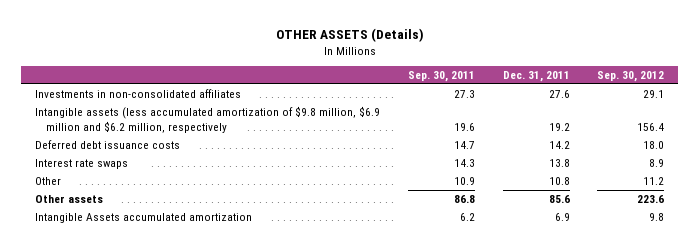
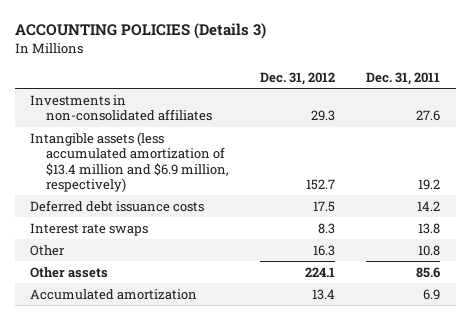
- OTHER ASSETS (Details)
+ ACCOUNTING POLICIES (Details 3)
- | Sep. 30, 2011 | Dec. 31, 2011 | Sep. 30, 2012
+ | Dec. 31, 2012 | Dec. 31, 2011
- Intangible assets (less accumulated amortization of $9.8 million, $6.9 million and $6.2 million, respectively | 19.6 | 19.2 | 156.4
+ Intangible assets (less accumulated amortization of $13.4 million and $6.9 million, respectively) | 152.7 | 19.2
- Intangible Assets accumulated amortization | 6.2 | 6.9 | 9.8
+ Accumulated amortization | 13.4 | 6.9

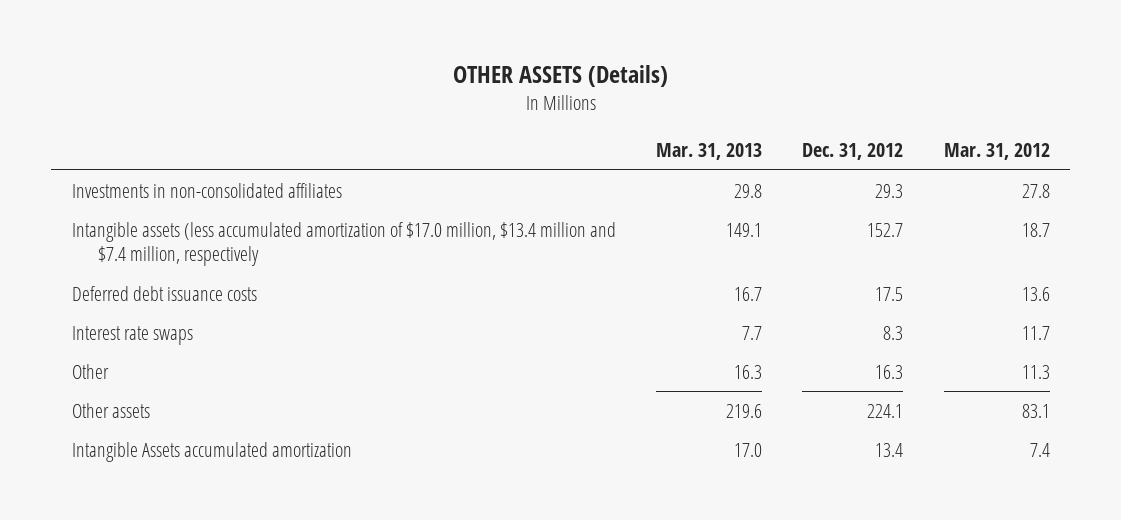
- ACCOUNTING POLICIES (Details 3)
+ OTHER ASSETS (Details)
- | Dec. 31, 2012 | Dec. 31, 2011
+ | Mar. 31, 2013 | Dec. 31, 2012 | Mar. 31, 2012
- Intangible assets (less accumulated amortization of $13.4 million and $6.9 million, respectively) | 152.7 | 19.2
+ Intangible assets (less accumulated amortization of $17.0 million, $13.4 million and $7.4 million, respectively | 149.1 | 152.7 | 18.7
- Accumulated amortization | 13.4 | 6.9
+ Intangible Assets accumulated amortization | 17.0 | 13.4 | 7.4

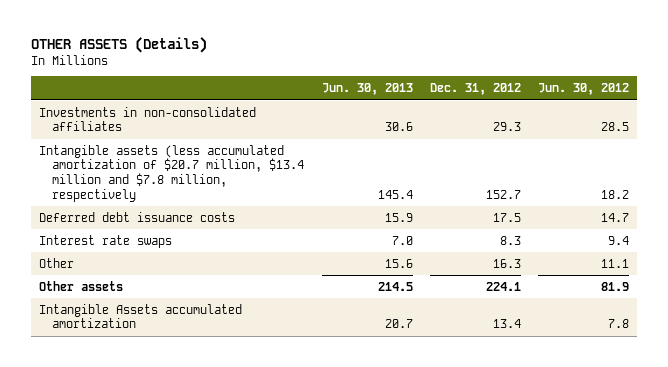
- | Mar. 31, 2013 | Dec. 31, 2012 | Mar. 31, 2012
+ | Jun. 30, 2013 | Dec. 31, 2012 | Jun. 30, 2012
- Intangible assets (less accumulated amortization of $17.0 million, $13.4 million and $7.4 million, respectively | 149.1 | 152.7 | 18.7
+ Intangible assets (less accumulated amortization of $20.7 million, $13.4 million and $7.8 million, respectively | 145.4 | 152.7 | 18.2

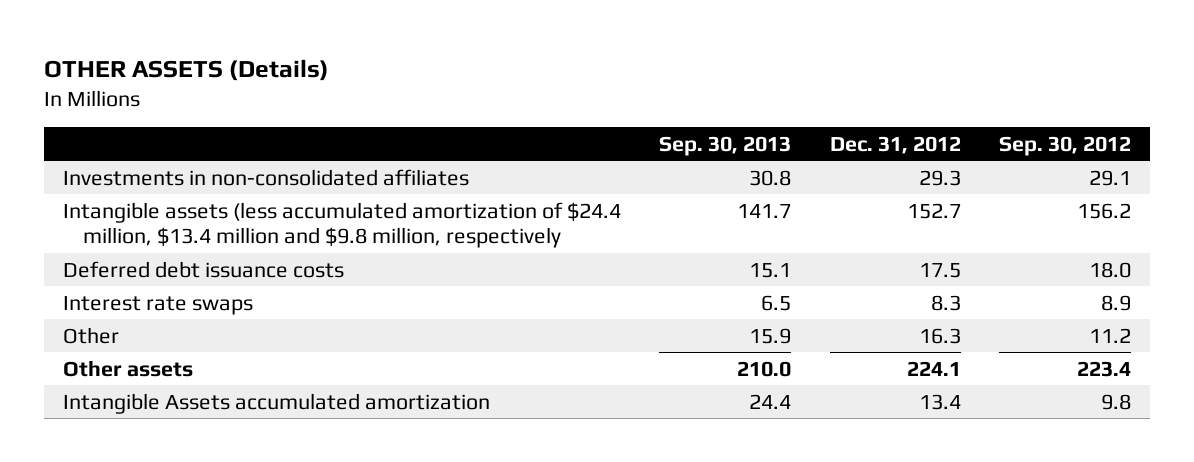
- | Jun. 30, 2013 | Dec. 31, 2012 | Jun. 30, 2012
+ | Sep. 30, 2013 | Dec. 31, 2012 | Sep. 30, 2012
- Intangible assets (less accumulated amortization of $20.7 million, $13.4 million and $7.8 million, respectively | 145.4 | 152.7 | 18.2
+ Intangible assets (less accumulated amortization of $24.4 million, $13.4 million and $9.8 million, respectively | 141.7 | 152.7 | 156.2

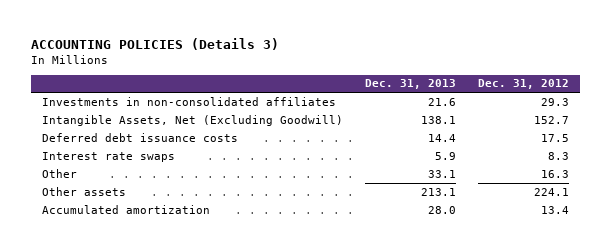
- OTHER ASSETS (Details)
+ ACCOUNTING POLICIES (Details 3)
- | Sep. 30, 2013 | Dec. 31, 2012 | Sep. 30, 2012
+ | Dec. 31, 2013 | Dec. 31, 2012
- Intangible assets (less accumulated amortization of $24.4 million, $13.4 million and $9.8 million, respectively | 141.7 | 152.7 | 156.2
+ Intangible Assets, Net (Excluding Goodwill) | 138.1 | 152.7
- Intangible Assets accumulated amortization | 24.4 | 13.4 | 9.8
+ Accumulated amortization | 28.0 | 13.4

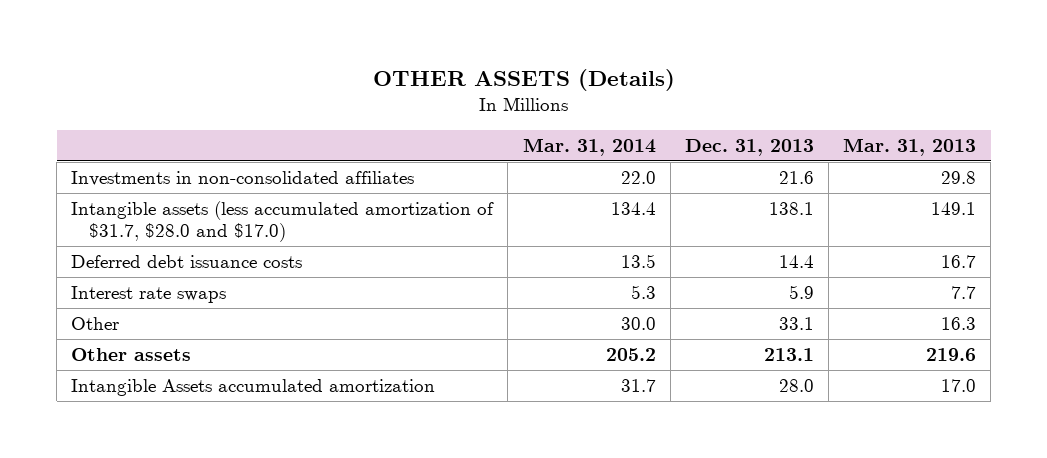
- ACCOUNTING POLICIES (Details 3)
+ OTHER ASSETS (Details)
- | Dec. 31, 2013 | Dec. 31, 2012
+ | Mar. 31, 2014 | Dec. 31, 2013 | Mar. 31, 2013
- Intangible Assets, Net (Excluding Goodwill) | 138.1 | 152.7
+ Intangible assets (less accumulated amortization of $31.7, $28.0 and $17.0) | 134.4 | 138.1 | 149.1
- Accumulated amortization | 28.0 | 13.4
+ Intangible Assets accumulated amortization | 31.7 | 28.0 | 17.0

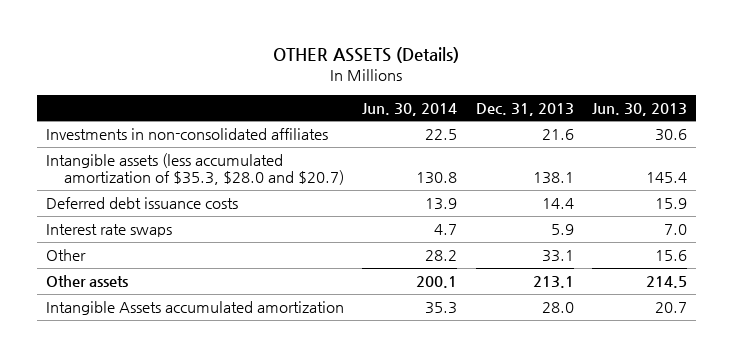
- | Mar. 31, 2014 | Dec. 31, 2013 | Mar. 31, 2013
+ | Jun. 30, 2014 | Dec. 31, 2013 | Jun. 30, 2013
- Intangible assets (less accumulated amortization of $31.7, $28.0 and $17.0) | 134.4 | 138.1 | 149.1
+ Intangible assets (less accumulated amortization of $35.3, $28.0 and $20.7) | 130.8 | 138.1 | 145.4

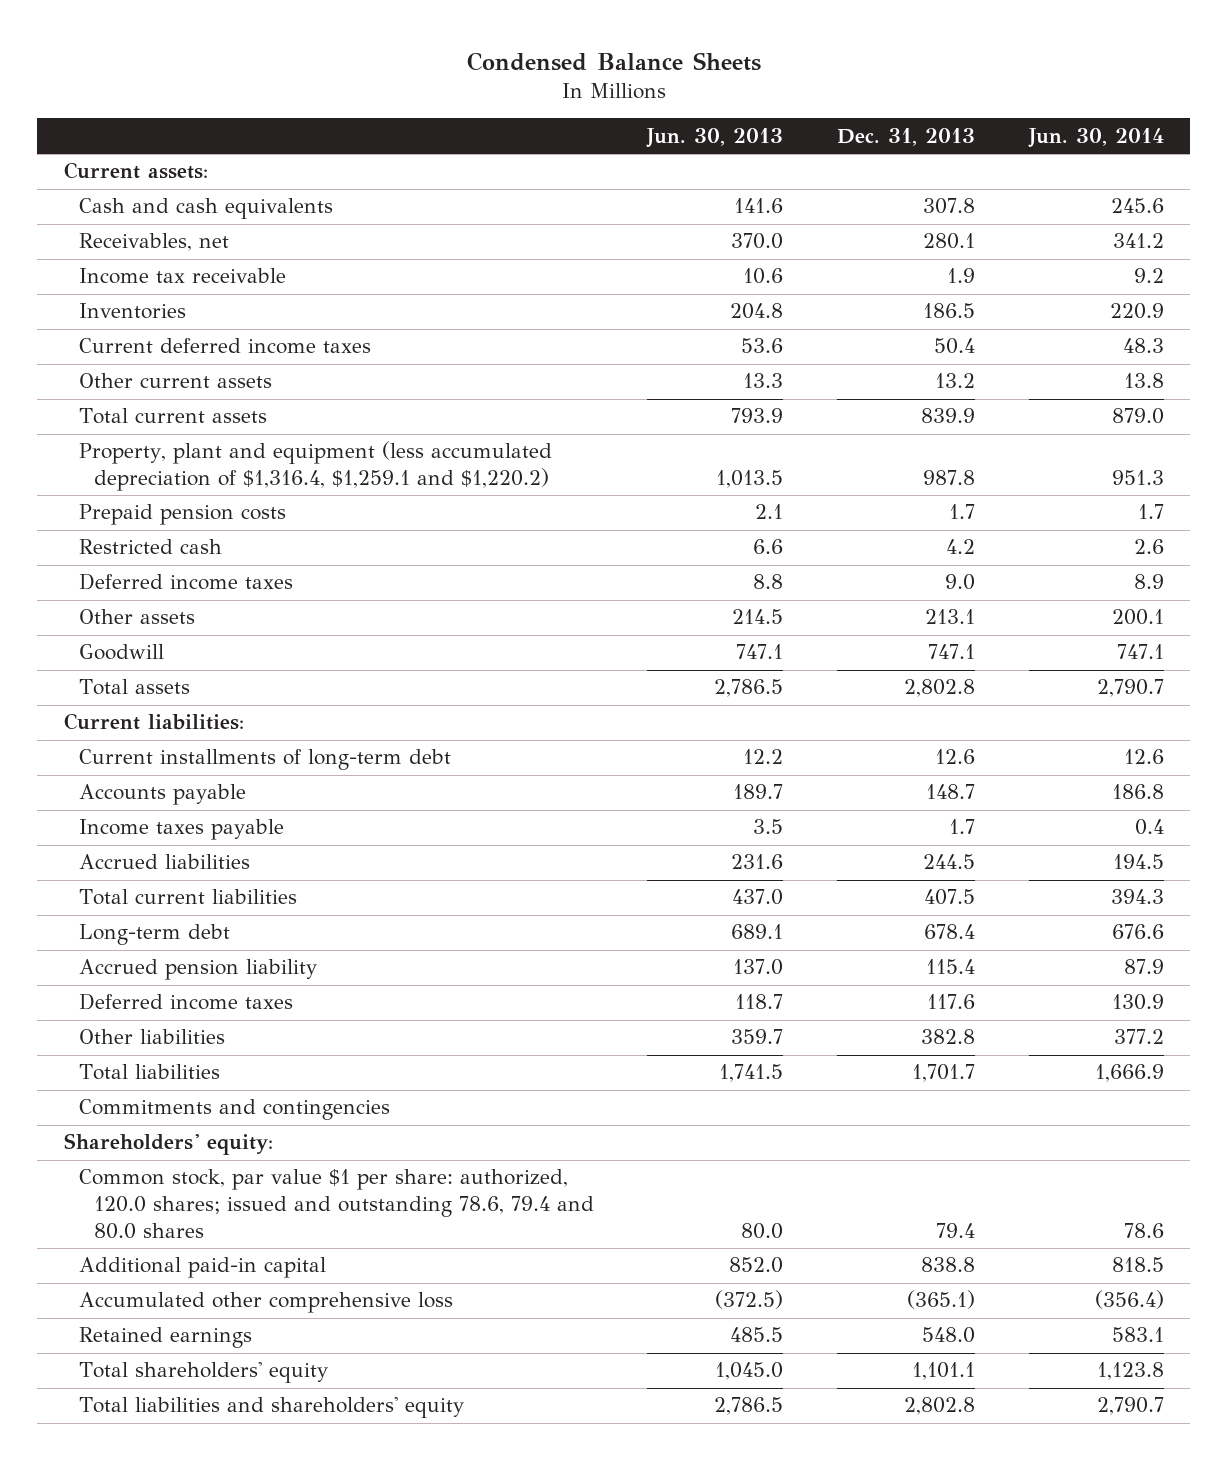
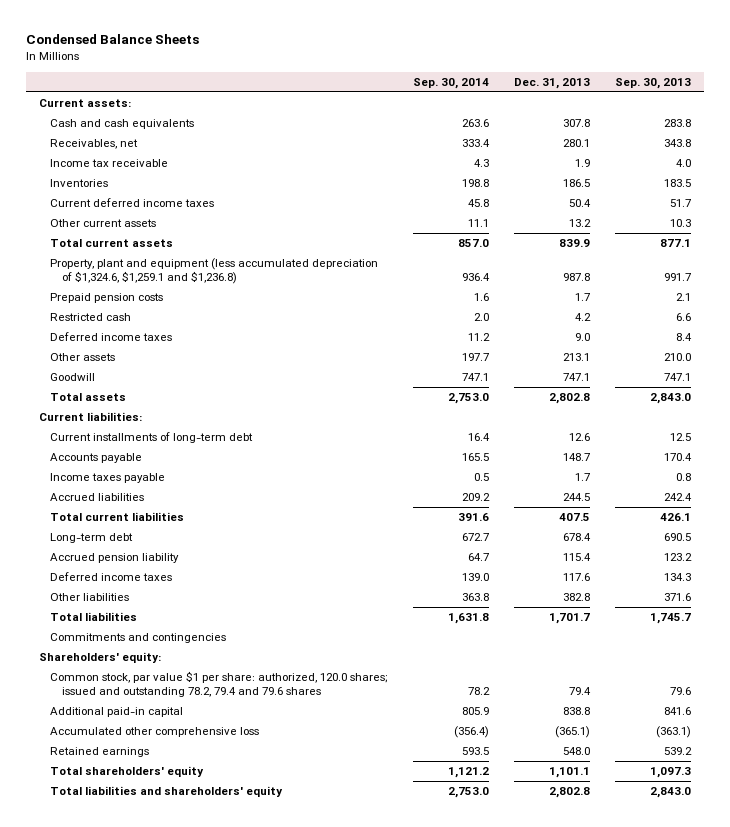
- | Jun. 30, 2013 | Dec. 31, 2013 | Jun. 30, 2014
+ | Sep. 30, 2014 | Dec. 31, 2013 | Sep. 30, 2013
- Property, plant and equipment (less accumulated depreciation of $1,316.4, $1,259.1 and $1,220.2) | 1,013.5 | 987.8 | 951.3
+ Property, plant and equipment (less accumulated depreciation of $1,324.6, $1,259.1 and $1,236.8) | 936.4 | 987.8 | 991.7
- Common stock, par value $1 per share: authorized, 120.0 shares; issued and outstanding 78.6, 79.4 and 80.0 shares | 80.0 | 79.4 | 78.6
+ Common stock, par value $1 per share: authorized, 120.0 shares; issued and outstanding 78.2, 79.4 and 79.6 shares | 78.2 | 79.4 | 79.6

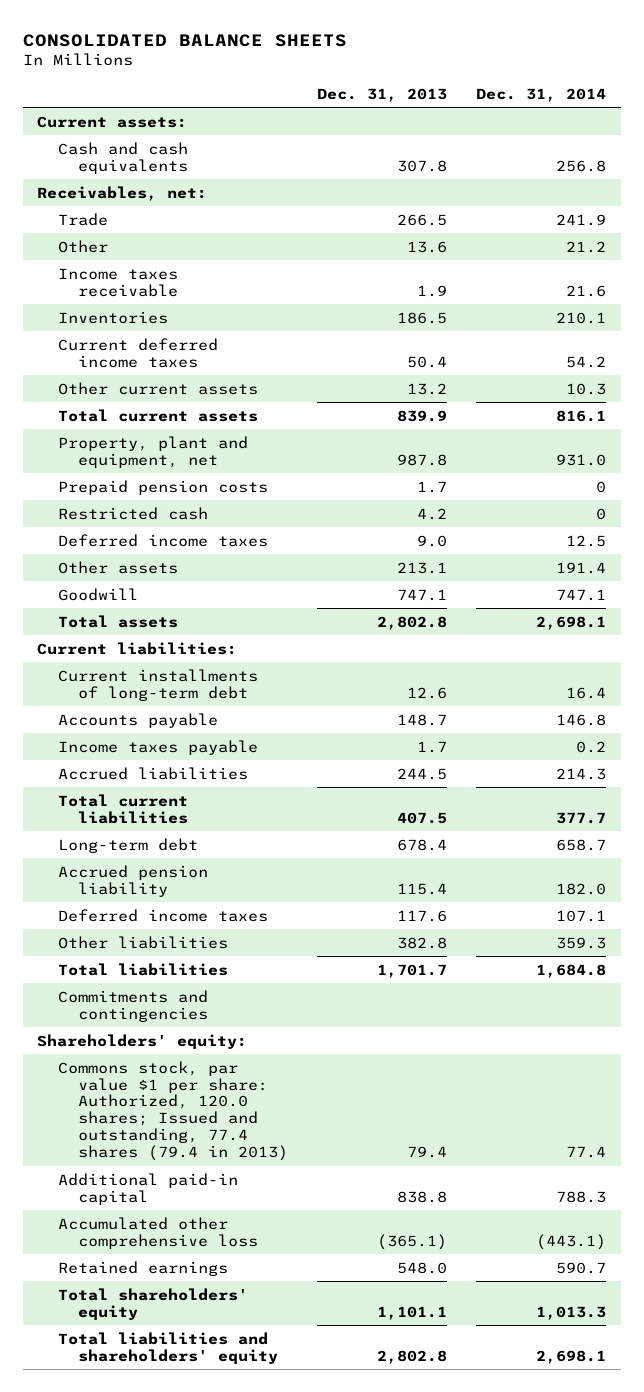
- Condensed Balance Sheets
+ CONSOLIDATED BALANCE SHEETS
- | Sep. 30, 2014 | Dec. 31, 2013 | Sep. 30, 2013
+ | Dec. 31, 2013 | Dec. 31, 2014
- Receivables, net | 333.4 | 280.1 | 343.8
- Income tax receivable | 4.3 | 1.9 | 4.0
+ Receivables, net:
+ Trade | 266.5 | 241.9
+ Other | 13.6 | 21.2
+ Income taxes receivable | 1.9 | 21.6
- Property, plant and equipment (less accumulated depreciation of $1,324.6, $1,259.1 and $1,236.8) | 936.4 | 987.8 | 991.7
+ Property, plant and equipment, net | 987.8 | 931.0
- Common stock, par value $1 per share: authorized, 120.0 shares; issued and outstanding 78.2, 79.4 and 79.6 shares | 78.2 | 79.4 | 79.6
+ Commons stock, par value $1 per share: Authorized, 120.0 shares; Issued and outstanding, 77.4 shares (79.4 in 2013) | 79.4 | 77.4

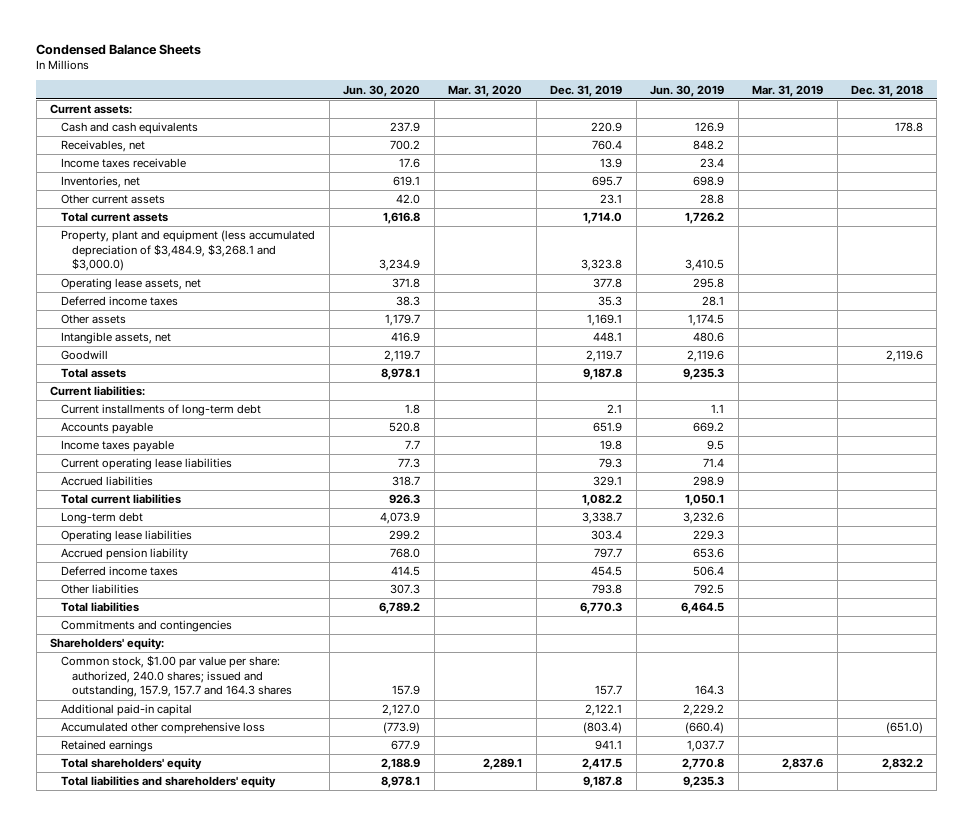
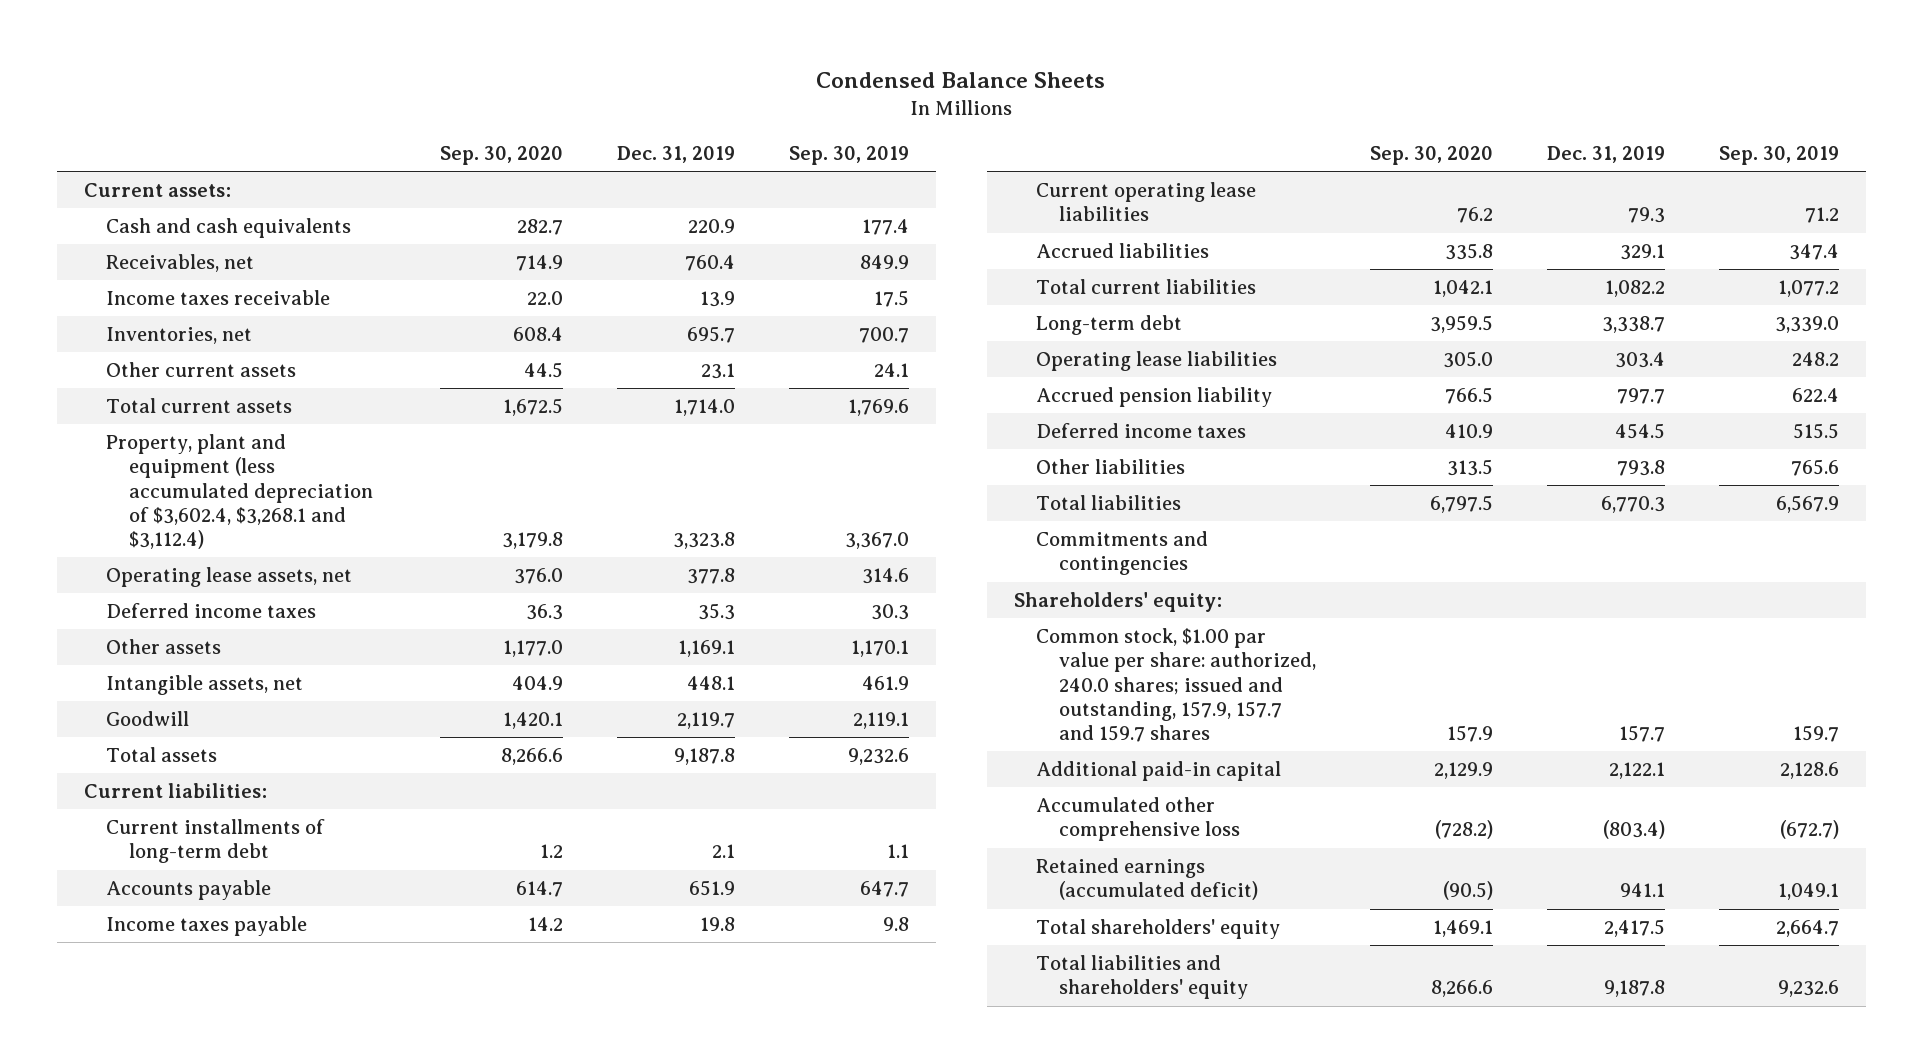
- | Jun. 30, 2020 | Mar. 31, 2020 | Dec. 31, 2019 | Jun. 30, 2019 | Mar. 31, 2019 | Dec. 31, 2018
+ | Sep. 30, 2020 | Dec. 31, 2019 | Sep. 30, 2019
- Property, plant and equipment (less accumulated depreciation of $3,484.9, $3,268.1 and $3,000.0) | 3,234.9 | | 3,323.8 | 3,410.5 | |
+ Property, plant and equipment (less accumulated depreciation of $3,602.4, $3,268.1 and $3,112.4) | 3,179.8 | 3,323.8 | 3,367.0
- Common stock, $1.00 par value per share: authorized, 240.0 shares; issued and outstanding, 157.9, 157.7 and 164.3 shares | 157.9 | | 157.7 | 164.3 | |
+ Common stock, $1.00 par value per share: authorized, 240.0 shares; issued and outstanding, 157.9, 157.7 and 159.7 shares | 157.9 | 157.7 | 159.7
- Retained earnings | 677.9 | | 941.1 | 1,037.7 | |
+ Retained earnings (accumulated deficit) | (90.5) | 941.1 | 1,049.1

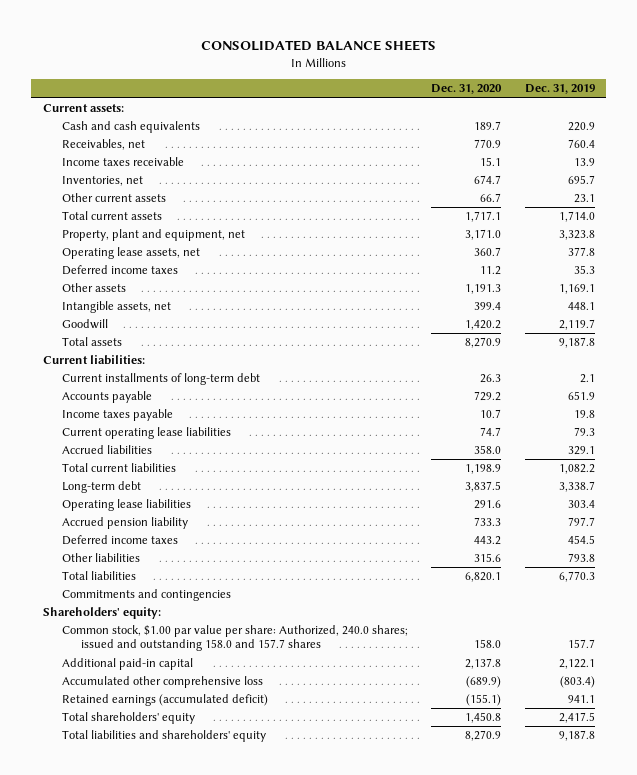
- Condensed Balance Sheets
+ CONSOLIDATED BALANCE SHEETS
- | Sep. 30, 2020 | Dec. 31, 2019 | Sep. 30, 2019
+ | Dec. 31, 2020 | Dec. 31, 2019
- Property, plant and equipment (less accumulated depreciation of $3,602.4, $3,268.1 and $3,112.4) | 3,179.8 | 3,323.8 | 3,367.0
+ Property, plant and equipment, net | 3,171.0 | 3,323.8
- Common stock, $1.00 par value per share: authorized, 240.0 shares; issued and outstanding, 157.9, 157.7 and 159.7 shares | 157.9 | 157.7 | 159.7
+ Common stock, $1.00 par value per share: Authorized, 240.0 shares; issued and outstanding 158.0 and 157.7 shares | 158.0 | 157.7

